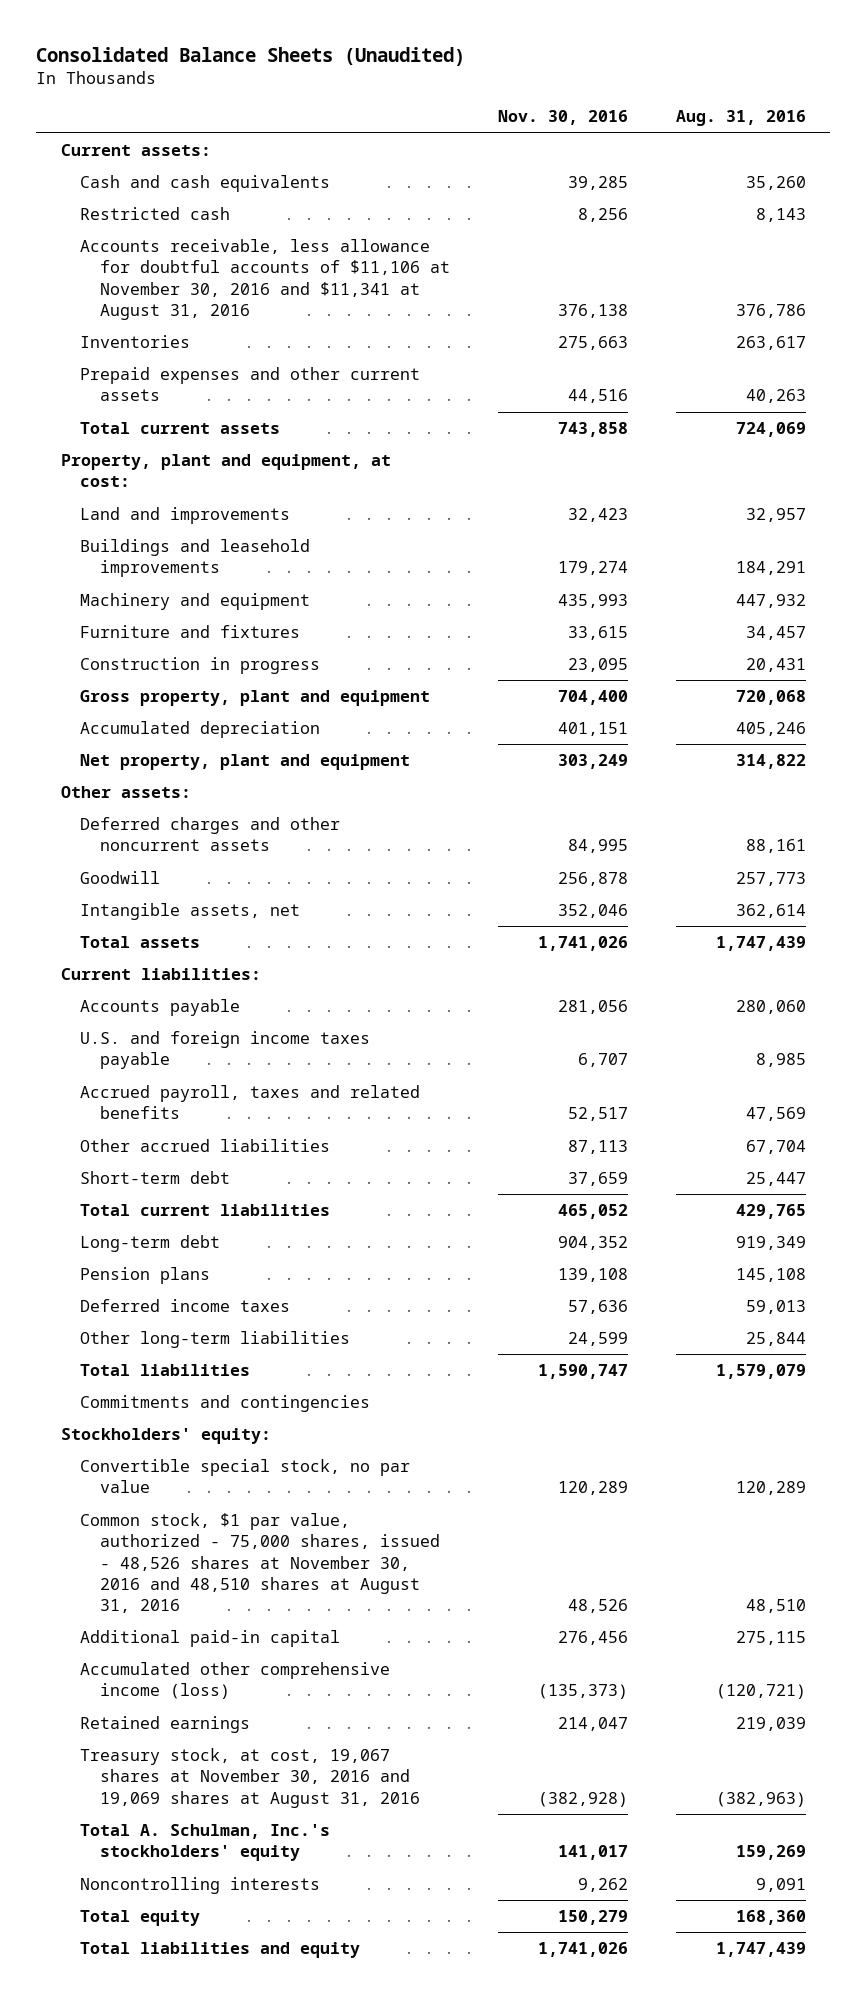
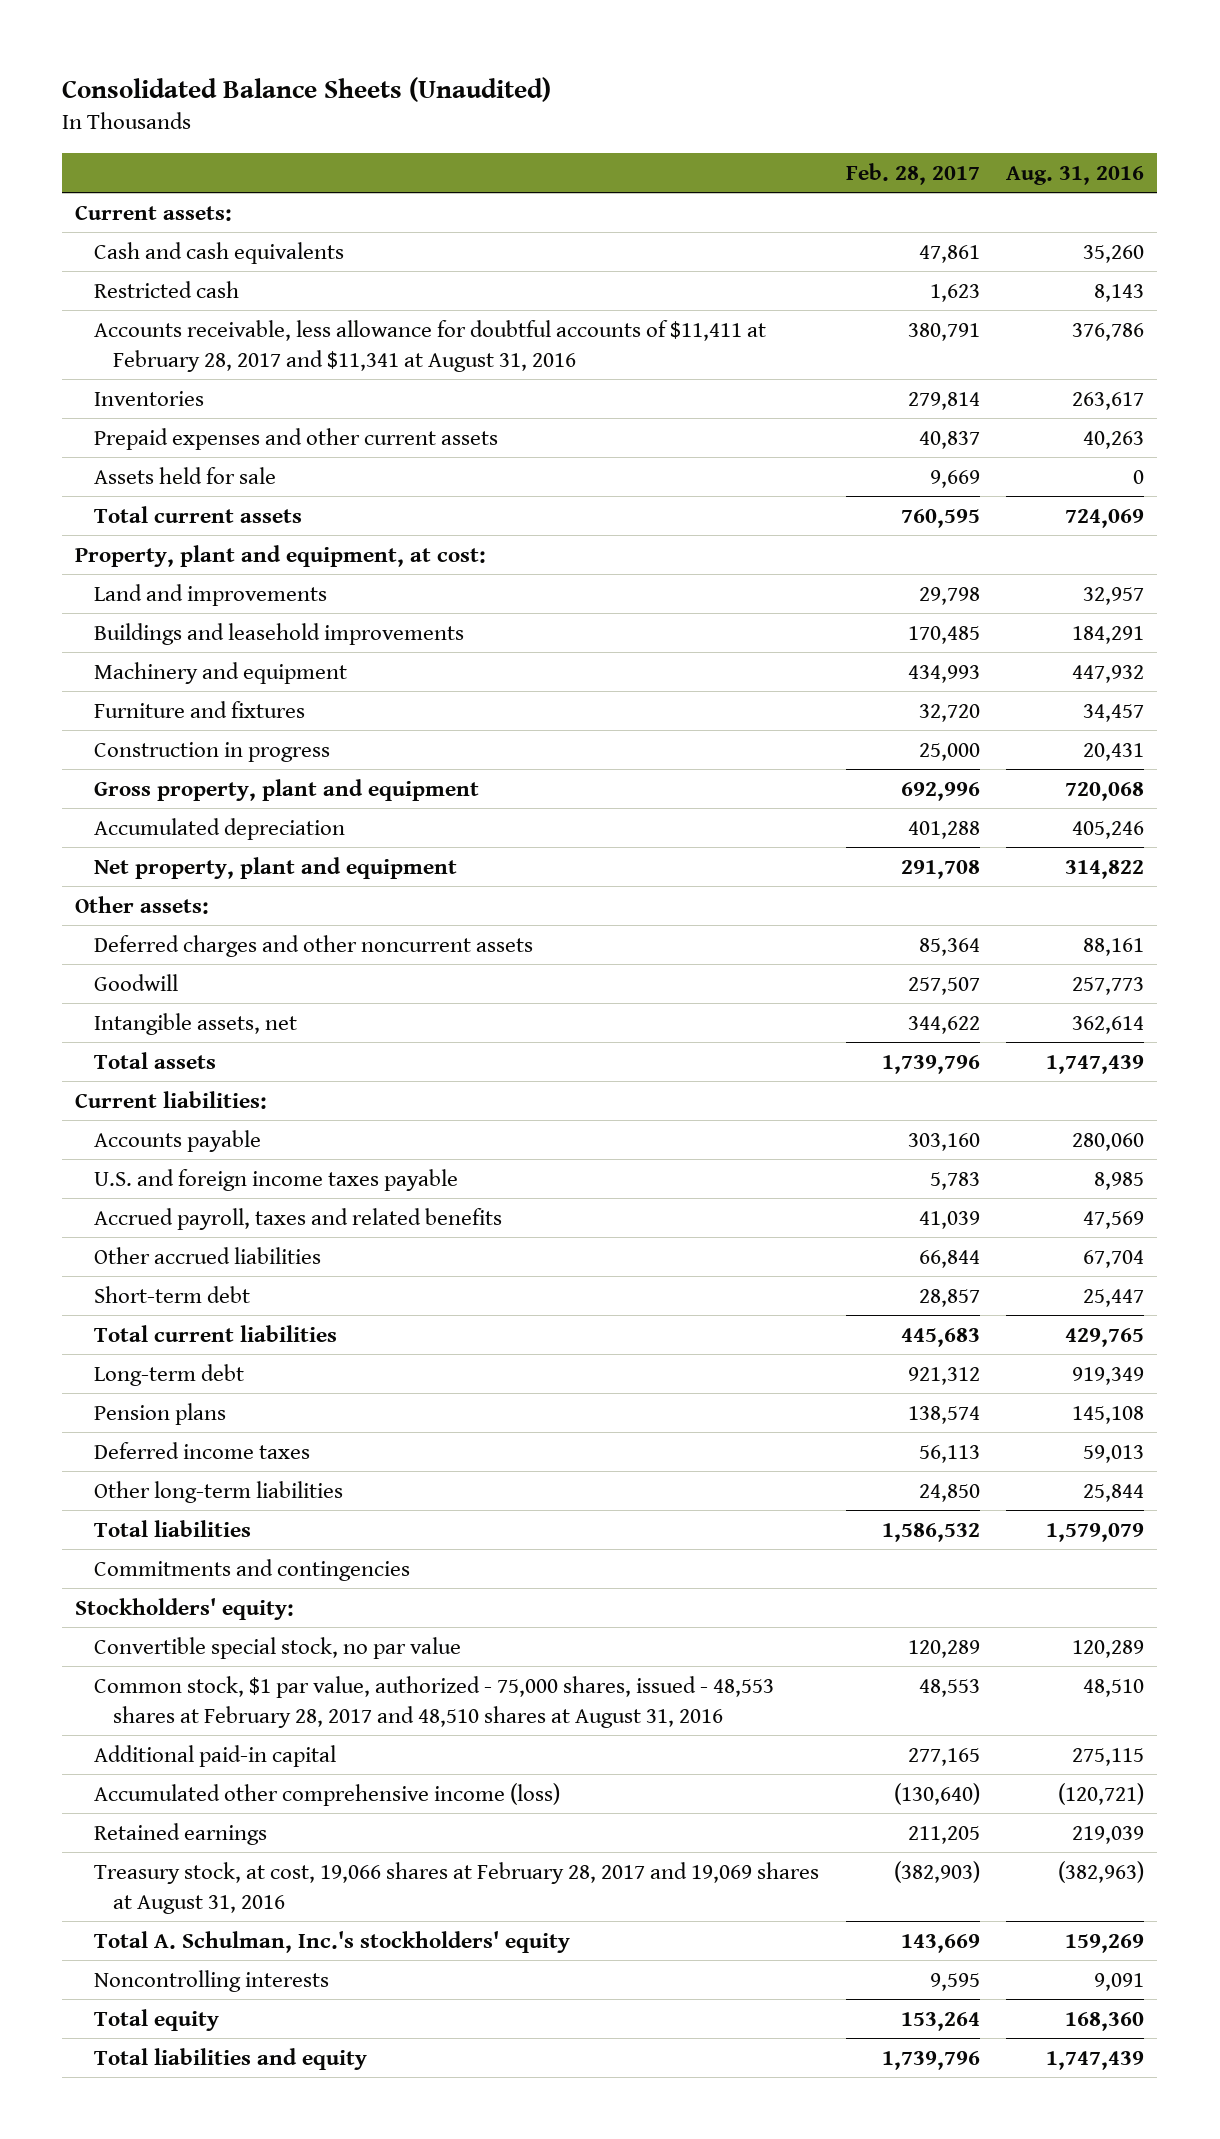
- | Nov. 30, 2016 | Aug. 31, 2016
+ | Feb. 28, 2017 | Aug. 31, 2016
- Accounts receivable, less allowance for doubtful accounts of $11,106 at November 30, 2016 and $11,341 at August 31, 2016 | 376,138 | 376,786
+ Accounts receivable, less allowance for doubtful accounts of $11,411 at February 28, 2017 and $11,341 at August 31, 2016 | 380,791 | 376,786
+ Assets held for sale | 9,669 | 0
- Common stock, $1 par value, authorized - 75,000 shares, issued - 48,526 shares at November 30, 2016 and 48,510 shares at August 31, 2016 | 48,526 | 48,510
+ Common stock, $1 par value, authorized - 75,000 shares, issued - 48,553 shares at February 28, 2017 and 48,510 shares at August 31, 2016 | 48,553 | 48,510
- Treasury stock, at cost, 19,067 shares at November 30, 2016 and 19,069 shares at August 31, 2016 | (382,928) | (382,963)
+ Treasury stock, at cost, 19,066 shares at February 28, 2017 and 19,069 shares at August 31, 2016 | (382,903) | (382,963)

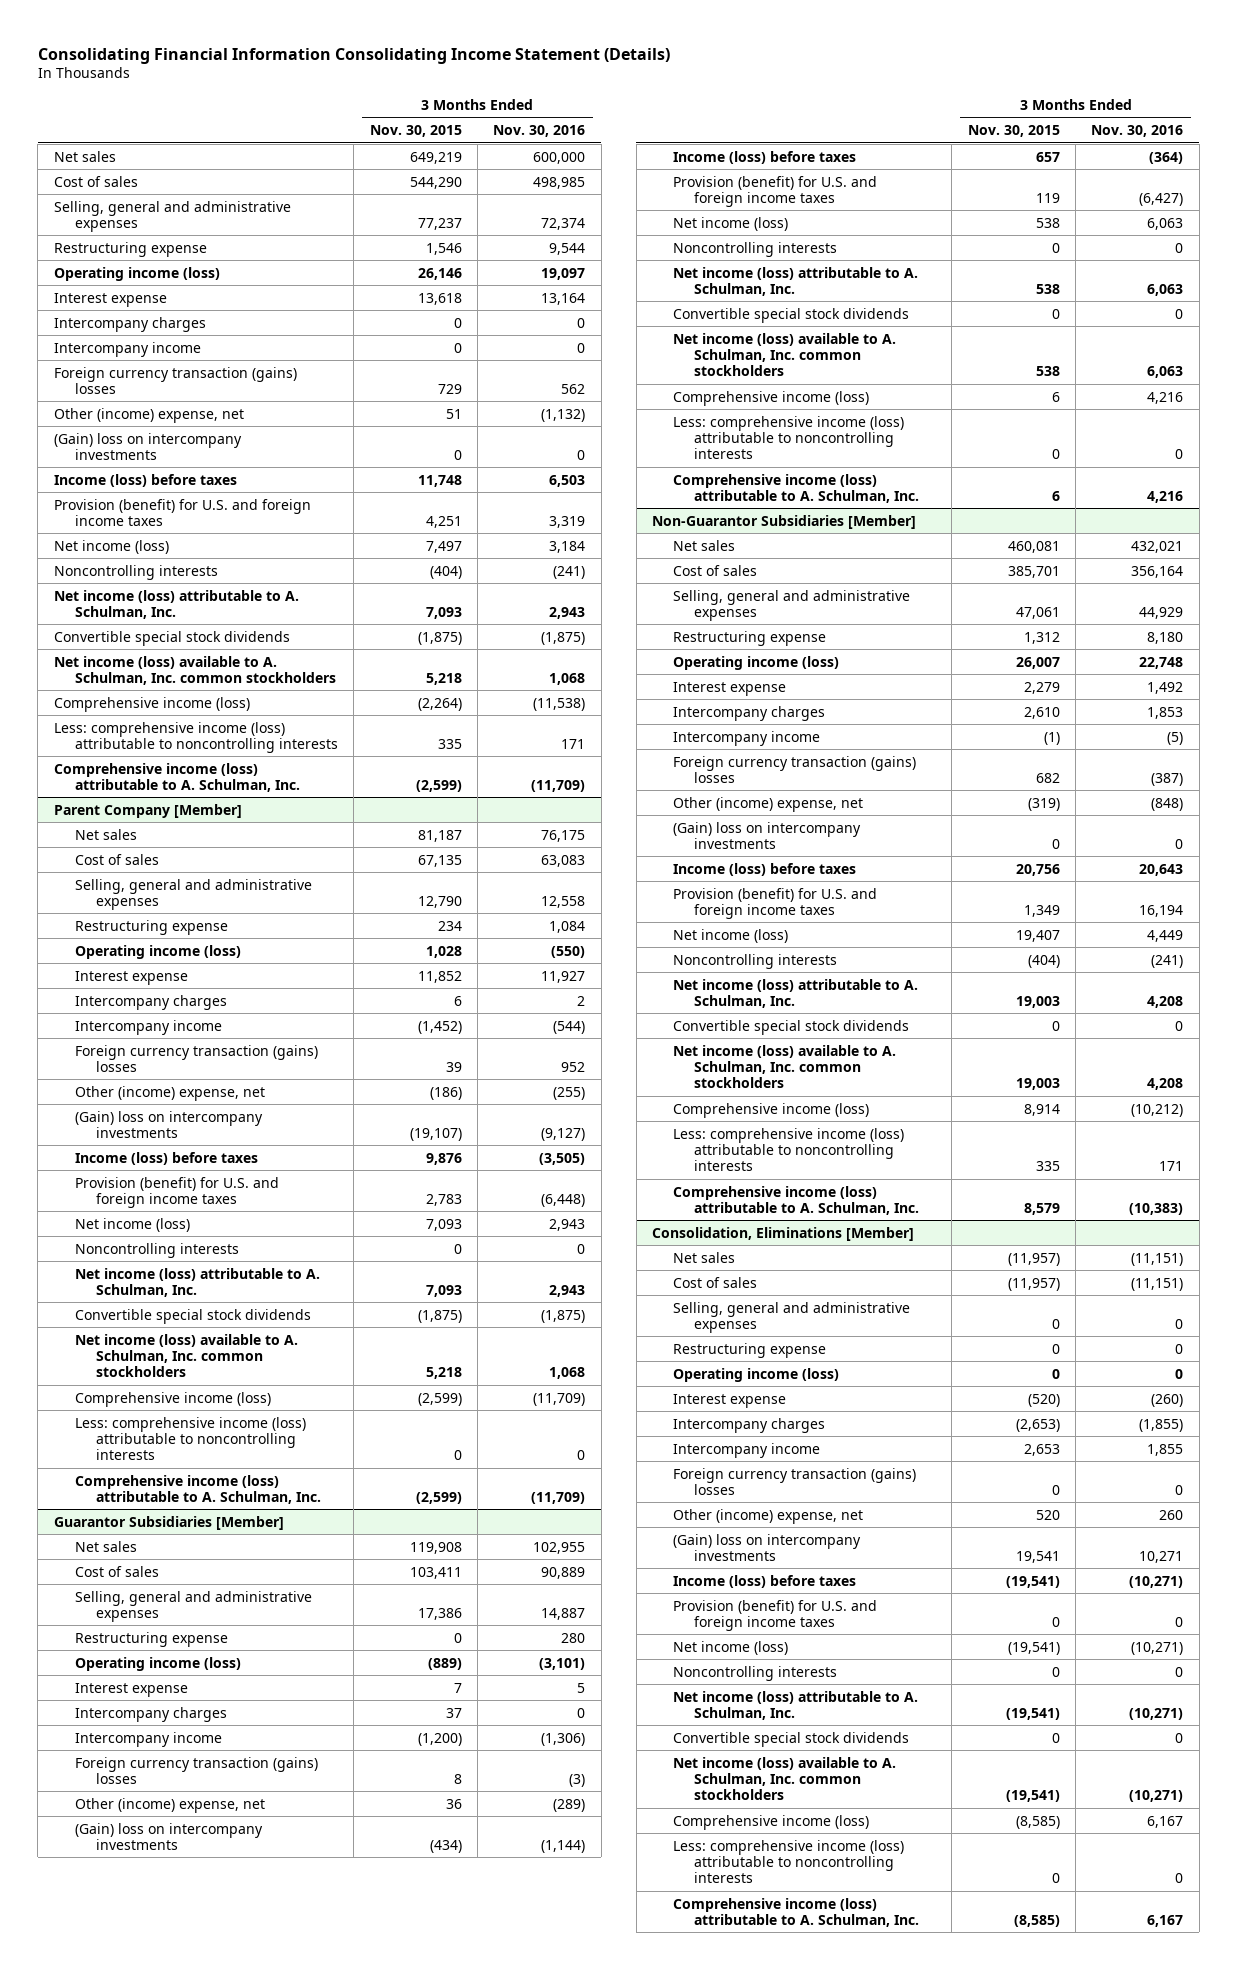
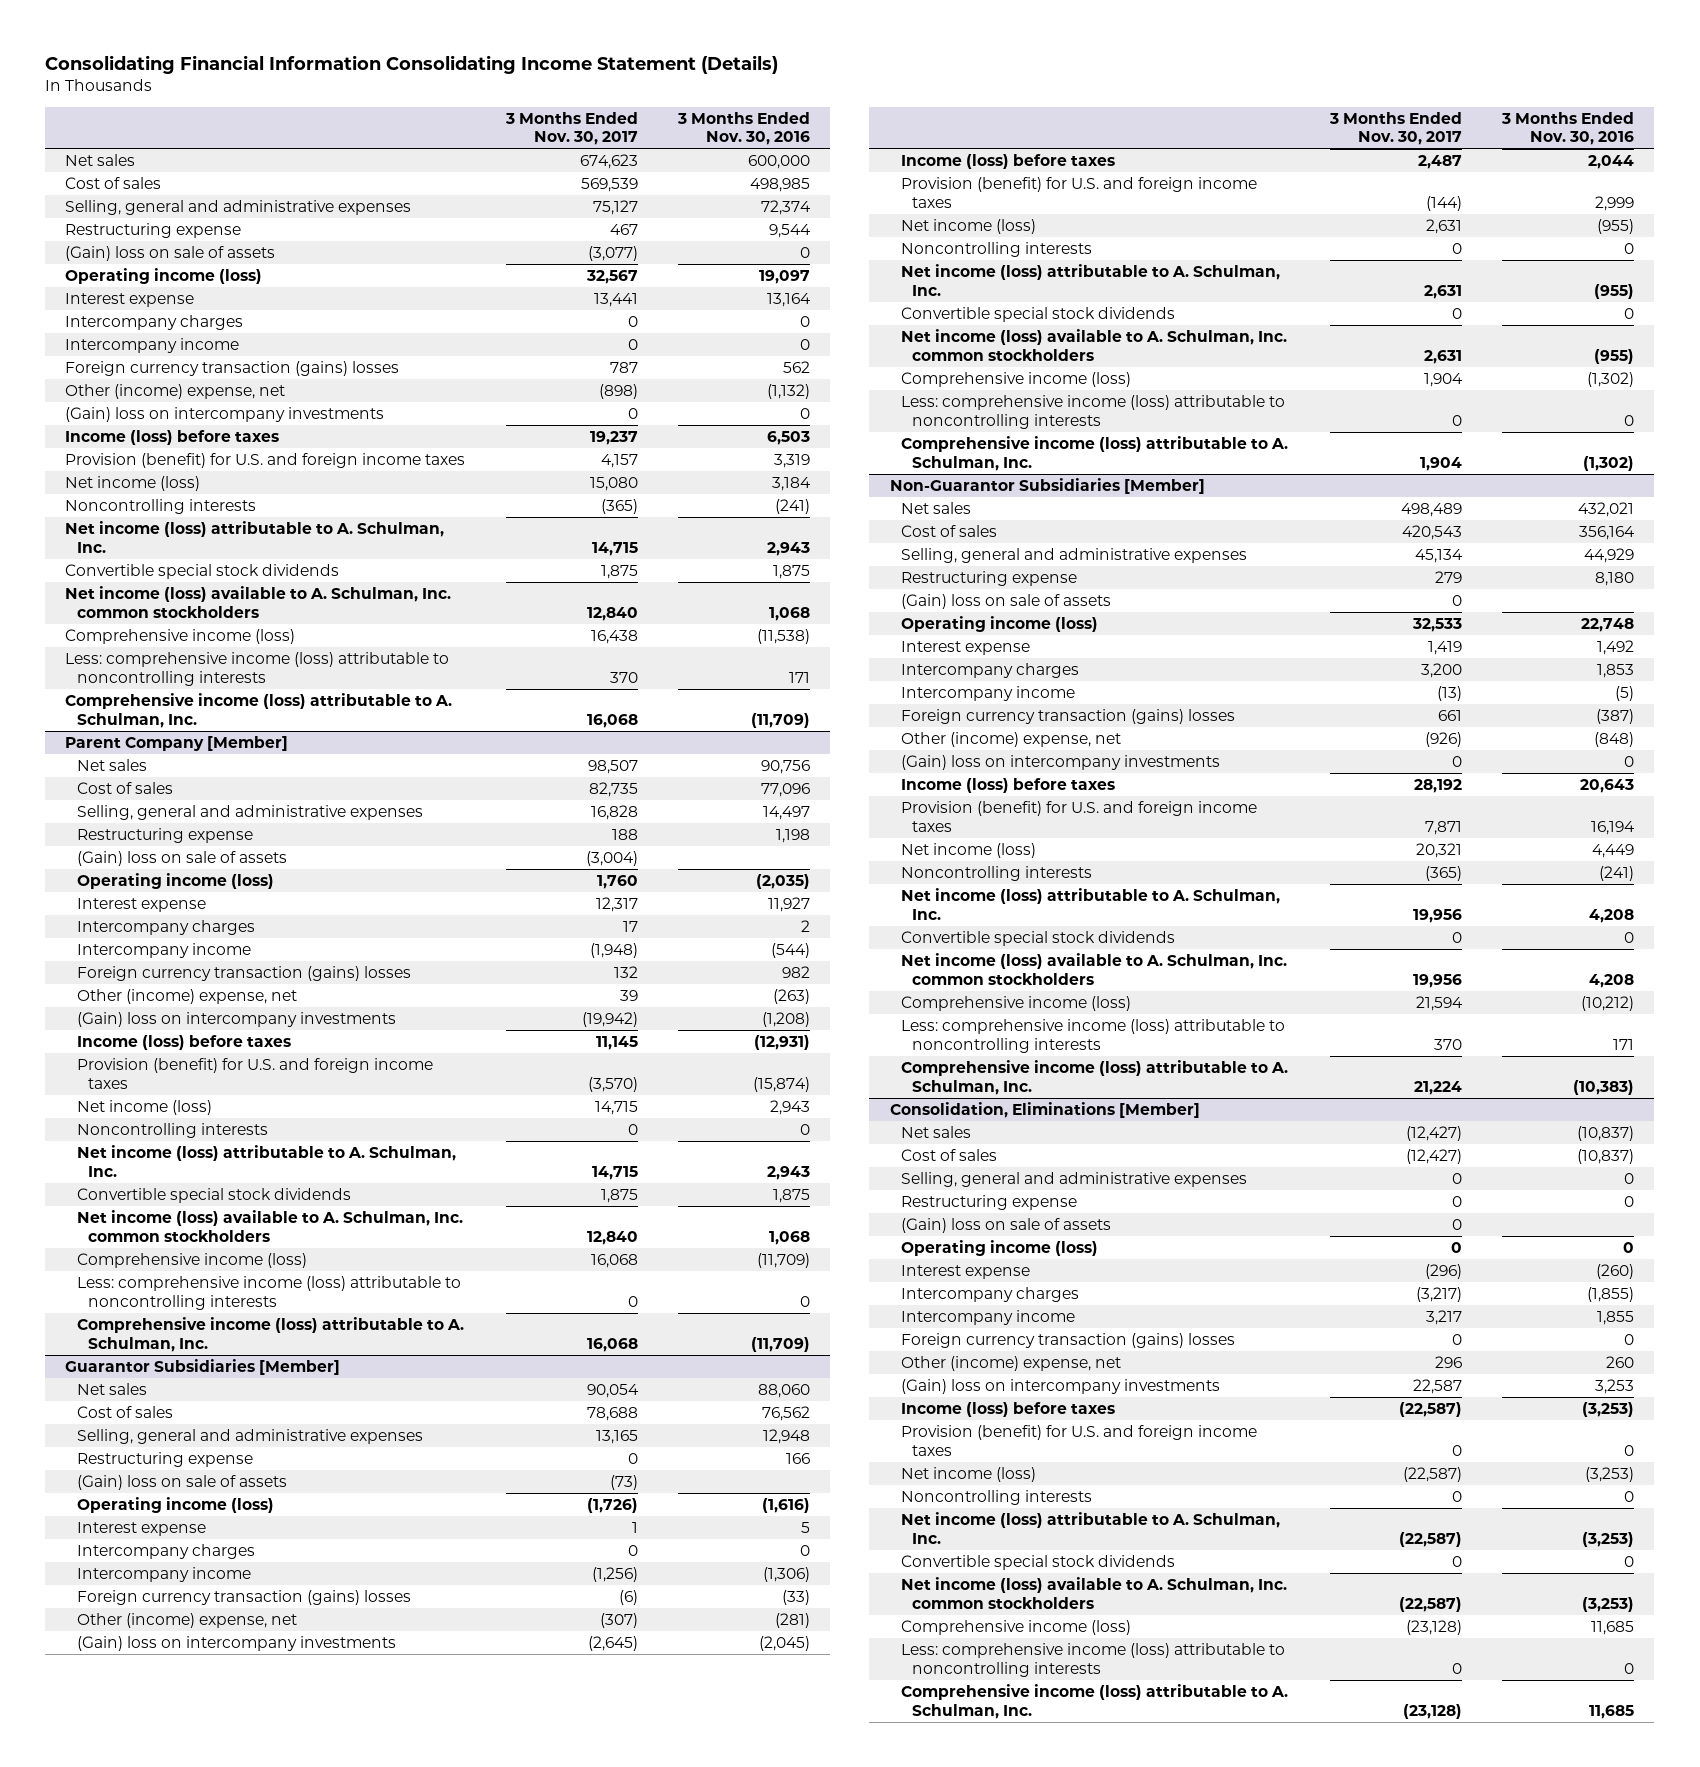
- | 3 Months Ended Nov. 30, 2015 | 3 Months Ended Nov. 30, 2016
+ | 3 Months Ended Nov. 30, 2017 | 3 Months Ended Nov. 30, 2016
+ (Gain) loss on sale of assets | (3,077) | 0
- Convertible special stock dividends | (1,875) | (1,875)
+ Convertible special stock dividends | 1,875 | 1,875
@ Parent Company [Member]
- Net sales | 81,187 | 76,175
- Cost of sales | 67,135 | 63,083
- Selling, general and administrative expenses | 12,790 | 12,558
- Restructuring expense | 234 | 1,084
- Operating income (loss) | 1,028 | (550)
+ Net sales | 98,507 | 90,756
+ Cost of sales | 82,735 | 77,096
+ Selling, general and administrative expenses | 16,828 | 14,497
+ Restructuring expense | 188 | 1,198
+ (Gain) loss on sale of assets | (3,004) |
+ Operating income (loss) | 1,760 | (2,035)
- Foreign currency transaction (gains) losses | 39 | 952
- Other (income) expense, net | (186) | (255)
- (Gain) loss on intercompany investments | (19,107) | (9,127)
- Income (loss) before taxes | 9,876 | (3,505)
- Provision (benefit) for U.S. and foreign income taxes | 2,783 | (6,448)
+ Foreign currency transaction (gains) losses | 132 | 982
+ Other (income) expense, net | 39 | (263)
+ (Gain) loss on intercompany investments | (19,942) | (1,208)
+ Income (loss) before taxes | 11,145 | (12,931)
+ Provision (benefit) for U.S. and foreign income taxes | (3,570) | (15,874)
- Convertible special stock dividends | (1,875) | (1,875)
+ Convertible special stock dividends | 1,875 | 1,875
@ Guarantor Subsidiaries [Member]
- Net sales | 119,908 | 102,955
- Cost of sales | 103,411 | 90,889
- Selling, general and administrative expenses | 17,386 | 14,887
- Restructuring expense | 0 | 280
- Operating income (loss) | (889) | (3,101)
+ Net sales | 90,054 | 88,060
+ Cost of sales | 78,688 | 76,562
+ Selling, general and administrative expenses | 13,165 | 12,948
+ Restructuring expense | 0 | 166
+ (Gain) loss on sale of assets | (73) |
+ Operating income (loss) | (1,726) | (1,616)
- Foreign currency transaction (gains) losses | 8 | (3)
- Other (income) expense, net | 36 | (289)
- (Gain) loss on intercompany investments | (434) | (1,144)
- Income (loss) before taxes | 657 | (364)
- Provision (benefit) for U.S. and foreign income taxes | 119 | (6,427)
- Net income (loss) | 538 | 6,063
+ Foreign currency transaction (gains) losses | (6) | (33)
+ Other (income) expense, net | (307) | (281)
+ (Gain) loss on intercompany investments | (2,645) | (2,045)
+ Income (loss) before taxes | 2,487 | 2,044
+ Provision (benefit) for U.S. and foreign income taxes | (144) | 2,999
+ Net income (loss) | 2,631 | (955)
- Net income (loss) attributable to A. Schulman, Inc. | 538 | 6,063
+ Net income (loss) attributable to A. Schulman, Inc. | 2,631 | (955)
- Net income (loss) available to A. Schulman, Inc. common stockholders | 538 | 6,063
- Comprehensive income (loss) | 6 | 4,216
+ Net income (loss) available to A. Schulman, Inc. common stockholders | 2,631 | (955)
+ Comprehensive income (loss) | 1,904 | (1,302)
- Comprehensive income (loss) attributable to A. Schulman, Inc. | 6 | 4,216
+ Comprehensive income (loss) attributable to A. Schulman, Inc. | 1,904 | (1,302)
@ Non-Guarantor Subsidiaries [Member]
+ (Gain) loss on sale of assets | 0 |
@ Consolidation, Eliminations [Member]
- Net sales | (11,957) | (11,151)
- Cost of sales | (11,957) | (11,151)
+ Net sales | (12,427) | (10,837)
+ Cost of sales | (12,427) | (10,837)
+ (Gain) loss on sale of assets | 0 |
- (Gain) loss on intercompany investments | 19,541 | 10,271
- Income (loss) before taxes | (19,541) | (10,271)
+ (Gain) loss on intercompany investments | 22,587 | 3,253
+ Income (loss) before taxes | (22,587) | (3,253)
- Net income (loss) | (19,541) | (10,271)
+ Net income (loss) | (22,587) | (3,253)
- Net income (loss) attributable to A. Schulman, Inc. | (19,541) | (10,271)
+ Net income (loss) attributable to A. Schulman, Inc. | (22,587) | (3,253)
- Net income (loss) available to A. Schulman, Inc. common stockholders | (19,541) | (10,271)
- Comprehensive income (loss) | (8,585) | 6,167
+ Net income (loss) available to A. Schulman, Inc. common stockholders | (22,587) | (3,253)
+ Comprehensive income (loss) | (23,128) | 11,685
- Comprehensive income (loss) attributable to A. Schulman, Inc. | (8,585) | 6,167
+ Comprehensive income (loss) attributable to A. Schulman, Inc. | (23,128) | 11,685

